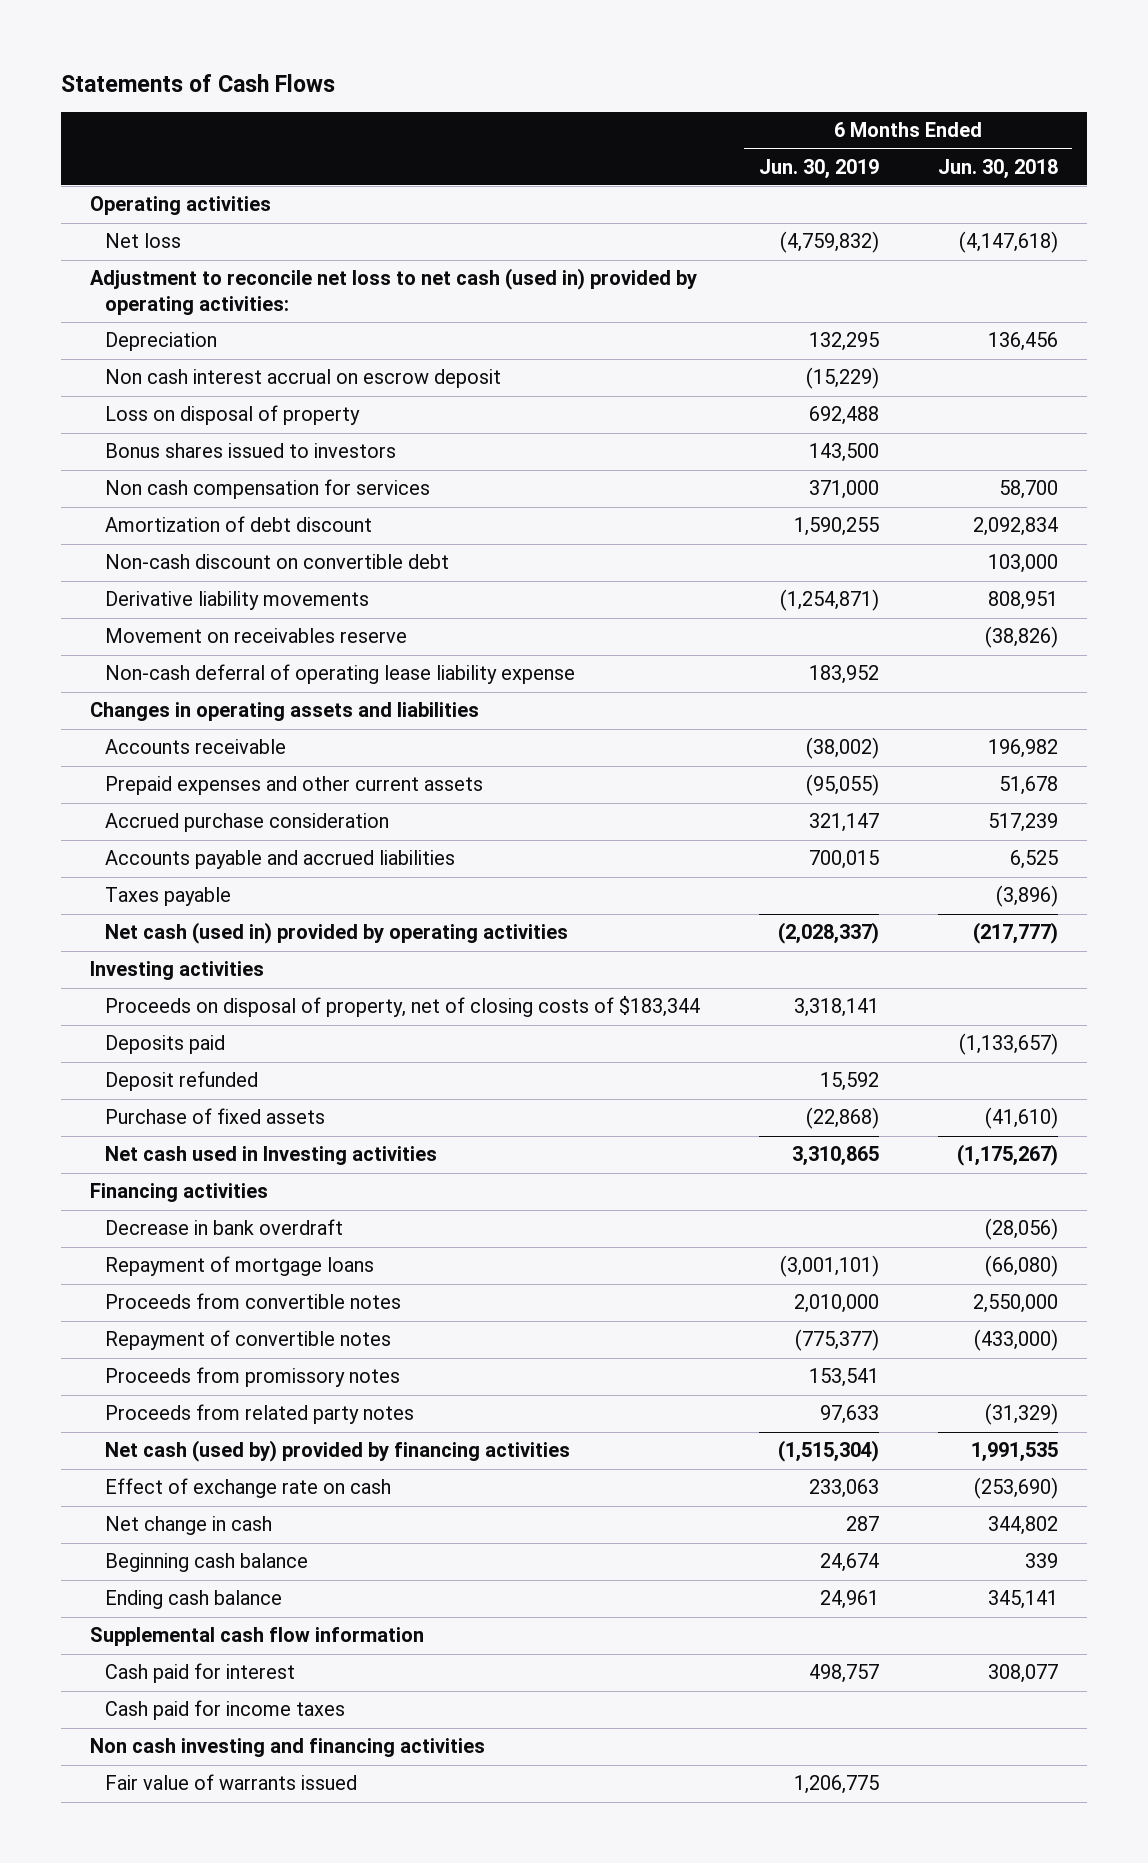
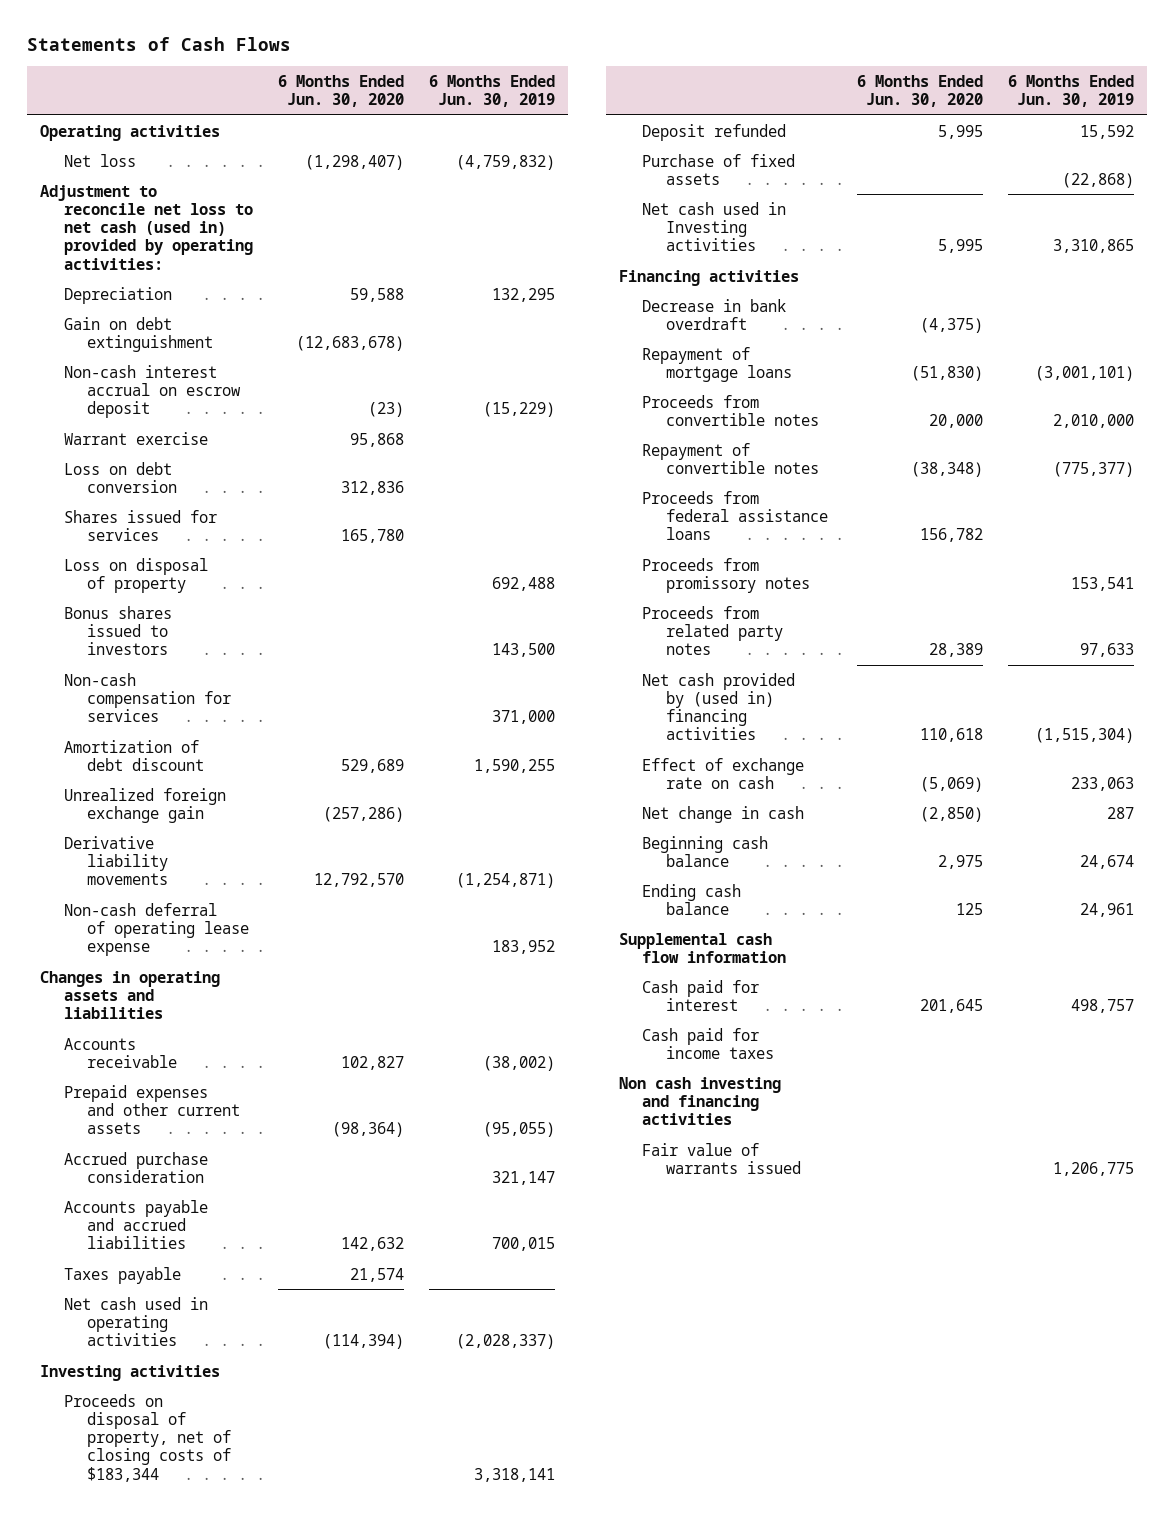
- | 6 Months Ended Jun. 30, 2019 | 6 Months Ended Jun. 30, 2018
+ | 6 Months Ended Jun. 30, 2020 | 6 Months Ended Jun. 30, 2019
- Non cash interest accrual on escrow deposit | (15,229) |
+ Gain on debt extinguishment | (12,683,678) |
+ Non-cash interest accrual on escrow deposit | (23) | (15,229)
+ Warrant exercise | 95,868 |
+ Loss on debt conversion | 312,836 |
+ Shares issued for services | 165,780 |
- Non cash compensation for services | 371,000 | 58,700
+ Non-cash compensation for services | | 371,000
- Non-cash discount on convertible debt | | 103,000
+ Unrealized foreign exchange gain | (257,286) |
- Movement on receivables reserve | | (38,826)
- Non-cash deferral of operating lease liability expense | 183,952 |
+ Non-cash deferral of operating lease expense | | 183,952
- Net cash (used in) provided by operating activities | (2,028,337) | (217,777)
+ Net cash used in operating activities | (114,394) | (2,028,337)
- Deposits paid | | (1,133,657)
+ Proceeds from federal assistance loans | 156,782 |
- Net cash (used by) provided by financing activities | (1,515,304) | 1,991,535
+ Net cash provided by (used in) financing activities | 110,618 | (1,515,304)

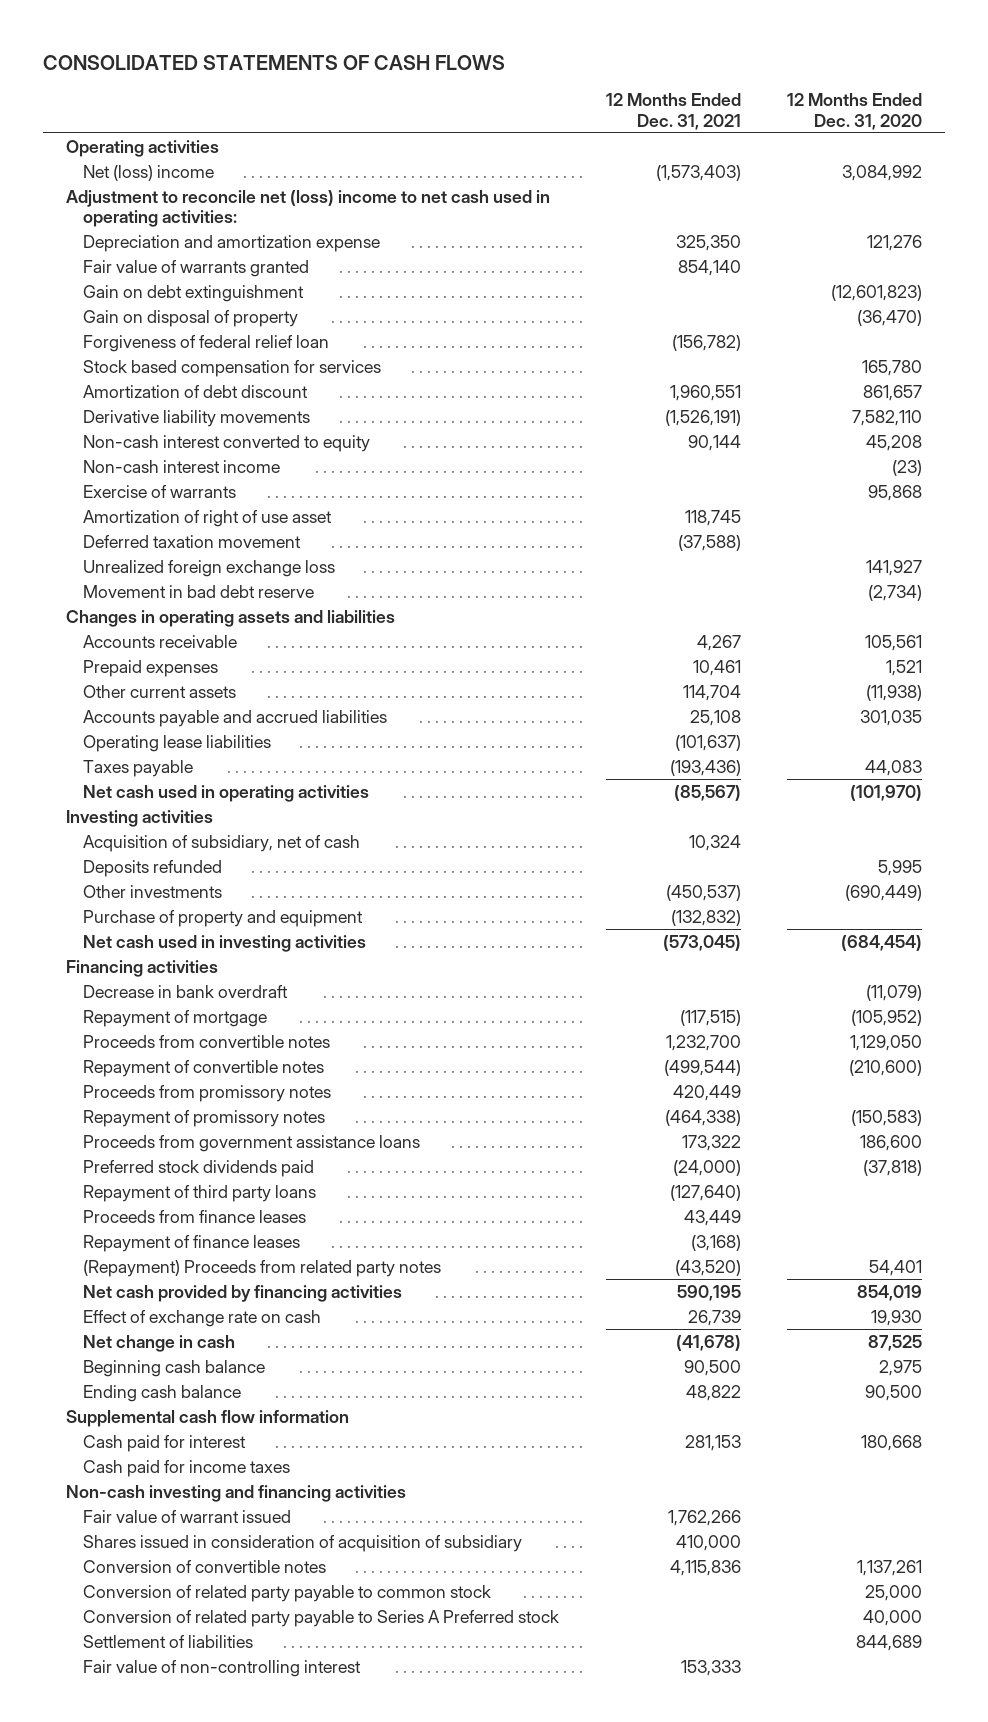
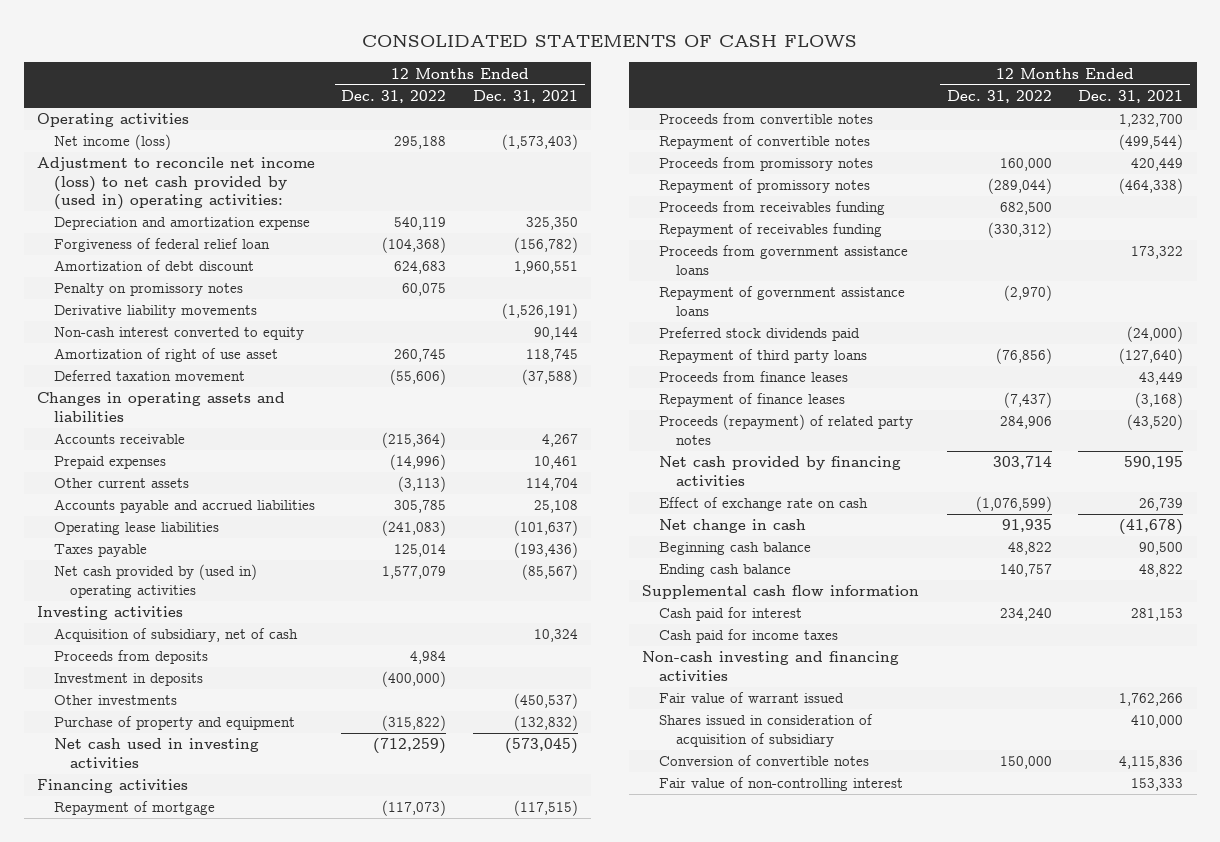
- | 12 Months Ended Dec. 31, 2021 | 12 Months Ended Dec. 31, 2020
+ | 12 Months Ended Dec. 31, 2022 | 12 Months Ended Dec. 31, 2021
- Net (loss) income | (1,573,403) | 3,084,992
- Adjustment to reconcile net (loss) income to net cash used in operating activities:
+ Net income (loss) | 295,188 | (1,573,403)
+ Adjustment to reconcile net income (loss) to net cash provided by (used in) operating activities:
- Fair value of warrants granted | 854,140 |
- Gain on debt extinguishment | | (12,601,823)
- Gain on disposal of property | | (36,470)
- Stock based compensation for services | | 165,780
+ Penalty on promissory notes | 60,075 |
- Non-cash interest income | | (23)
- Exercise of warrants | | 95,868
- Unrealized foreign exchange loss | | 141,927
- Movement in bad debt reserve | | (2,734)
- Net cash used in operating activities | (85,567) | (101,970)
+ Net cash provided by (used in) operating activities | 1,577,079 | (85,567)
- Deposits refunded | | 5,995
+ Proceeds from deposits | 4,984 |
+ Investment in deposits | (400,000) |
- Decrease in bank overdraft | | (11,079)
+ Proceeds from receivables funding | 682,500 |
+ Repayment of receivables funding | (330,312) |
+ Repayment of government assistance loans | (2,970) |
- (Repayment) Proceeds from related party notes | (43,520) | 54,401
+ Proceeds (repayment) of related party notes | 284,906 | (43,520)
- Conversion of related party payable to common stock | | 25,000
- Conversion of related party payable to Series A Preferred stock | | 40,000
- Settlement of liabilities | | 844,689

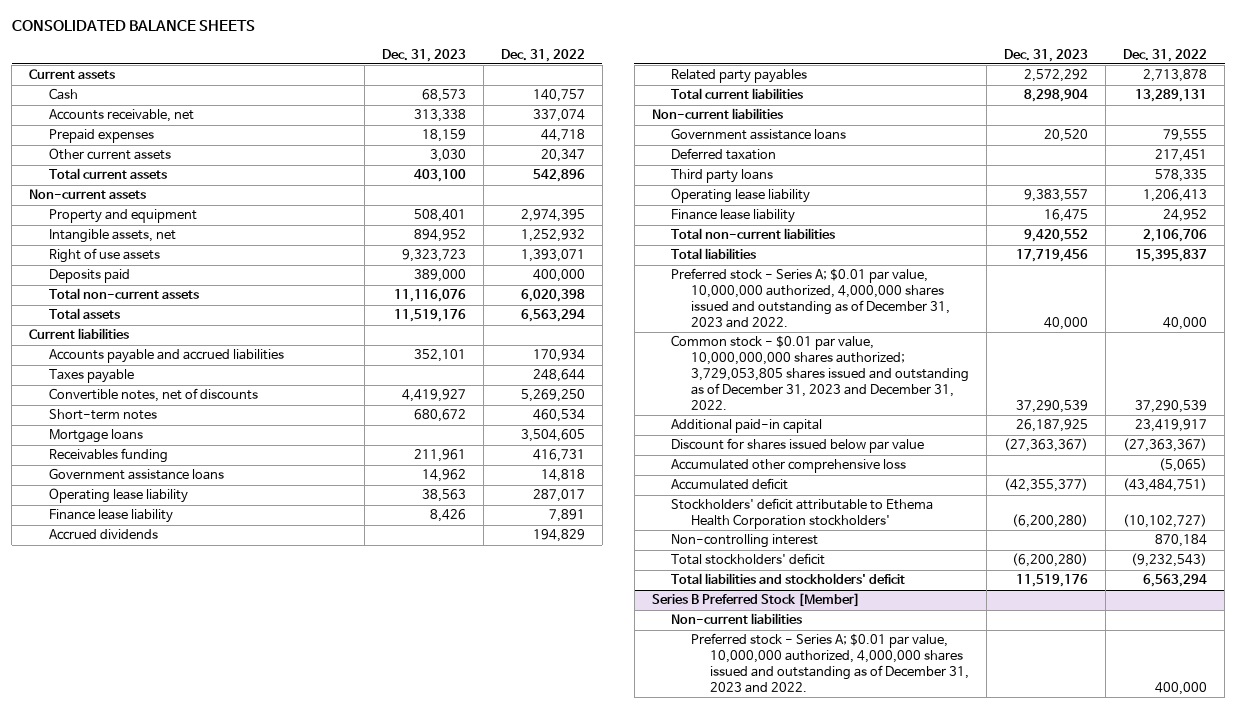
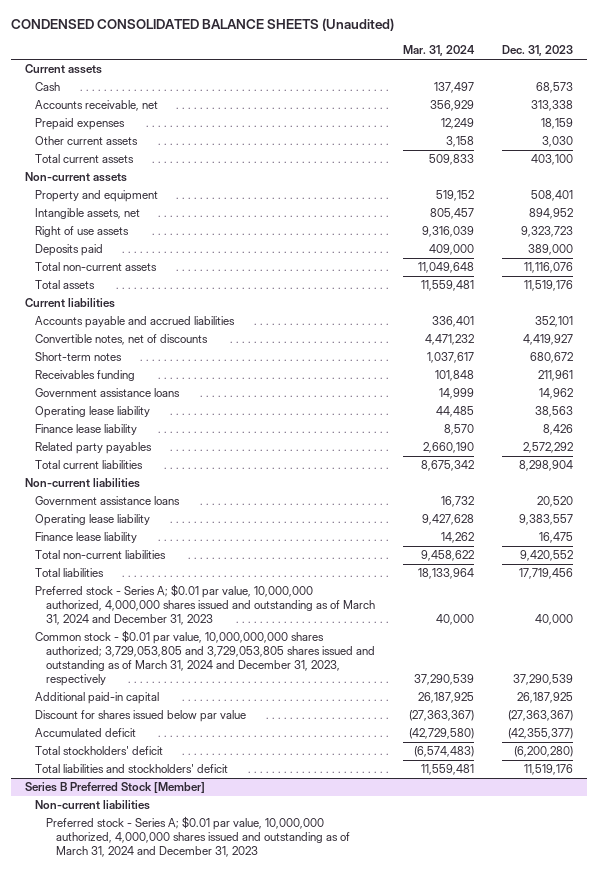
- CONSOLIDATED BALANCE SHEETS
+ CONDENSED CONSOLIDATED BALANCE SHEETS (Unaudited)
- | Dec. 31, 2023 | Dec. 31, 2022
+ | Mar. 31, 2024 | Dec. 31, 2023
- Taxes payable | | 248,644
- Mortgage loans | | 3,504,605
- Accrued dividends | | 194,829
- Deferred taxation | | 217,451
- Third party loans | | 578,335
- Preferred stock - Series A; $0.01 par value, 10,000,000 authorized, 4,000,000 shares issued and outstanding as of December 31, 2023 and 2022. | 40,000 | 40,000
- Common stock - $0.01 par value, 10,000,000,000 shares authorized; 3,729,053,805 shares issued and outstanding as of December 31, 2023 and December 31, 2022. | 37,290,539 | 37,290,539
+ Preferred stock - Series A; $0.01 par value, 10,000,000 authorized, 4,000,000 shares issued and outstanding as of March 31, 2024 and December 31, 2023 | 40,000 | 40,000
+ Common stock - $0.01 par value, 10,000,000,000 shares authorized; 3,729,053,805 and 3,729,053,805 shares issued and outstanding as of March 31, 2024 and December 31, 2023, respectively | 37,290,539 | 37,290,539
- Accumulated other comprehensive loss | | (5,065)
- Stockholders' deficit attributable to Ethema Health Corporation stockholders' | (6,200,280) | (10,102,727)
- Non-controlling interest | | 870,184
@ Series B Preferred Stock [Member]
- Preferred stock - Series A; $0.01 par value, 10,000,000 authorized, 4,000,000 shares issued and outstanding as of December 31, 2023 and 2022. | | 400,000
+ Preferred stock - Series A; $0.01 par value, 10,000,000 authorized, 4,000,000 shares issued and outstanding as of March 31, 2024 and December 31, 2023

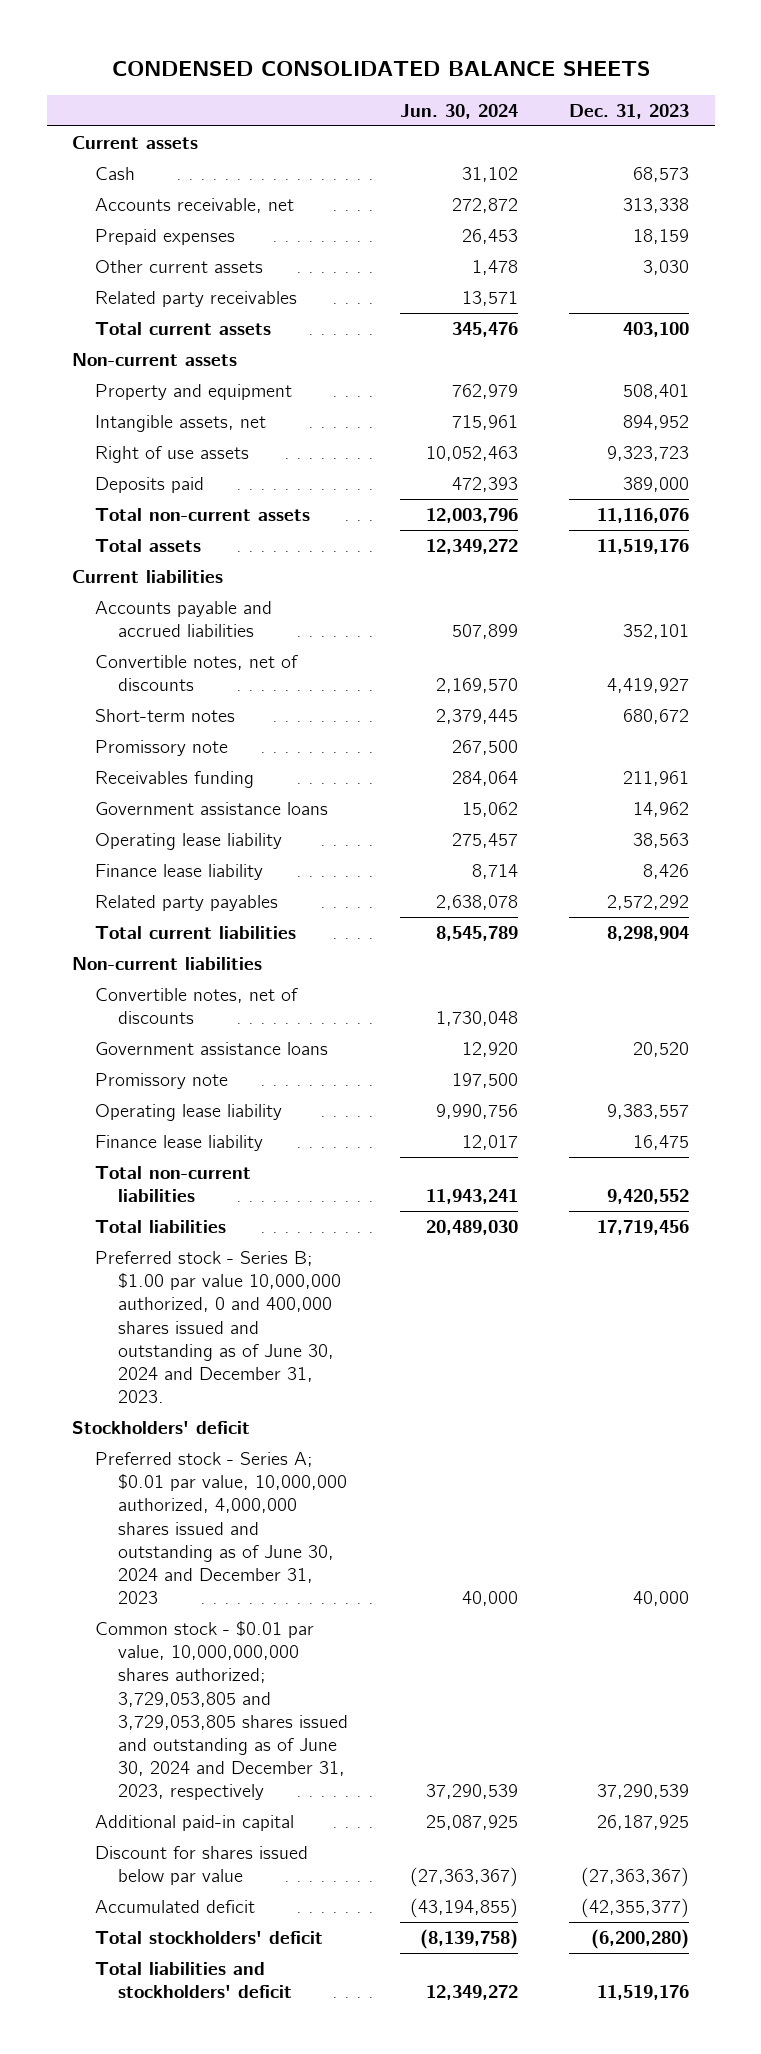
- CONDENSED CONSOLIDATED BALANCE SHEETS (Unaudited)
+ CONDENSED CONSOLIDATED BALANCE SHEETS
- | Mar. 31, 2024 | Dec. 31, 2023
+ | Jun. 30, 2024 | Dec. 31, 2023
+ Related party receivables | 13,571 |
+ Promissory note | 267,500 |
+ Convertible notes, net of discounts | 1,730,048 |
+ Promissory note | 197,500 |
- Preferred stock - Series A; $0.01 par value, 10,000,000 authorized, 4,000,000 shares issued and outstanding as of March 31, 2024 and December 31, 2023 | 40,000 | 40,000
- Common stock - $0.01 par value, 10,000,000,000 shares authorized; 3,729,053,805 and 3,729,053,805 shares issued and outstanding as of March 31, 2024 and December 31, 2023, respectively | 37,290,539 | 37,290,539
+ Preferred stock - Series B; $1.00 par value 10,000,000 authorized, 0 and 400,000 shares issued and outstanding as of June 30, 2024 and December 31, 2023.
+ Stockholders' deficit
+ Preferred stock - Series A; $0.01 par value, 10,000,000 authorized, 4,000,000 shares issued and outstanding as of June 30, 2024 and December 31, 2023 | 40,000 | 40,000
+ Common stock - $0.01 par value, 10,000,000,000 shares authorized; 3,729,053,805 and 3,729,053,805 shares issued and outstanding as of June 30, 2024 and December 31, 2023, respectively | 37,290,539 | 37,290,539
- Series B Preferred Stock [Member]
- Non-current liabilities
- Preferred stock - Series A; $0.01 par value, 10,000,000 authorized, 4,000,000 shares issued and outstanding as of March 31, 2024 and December 31, 2023

